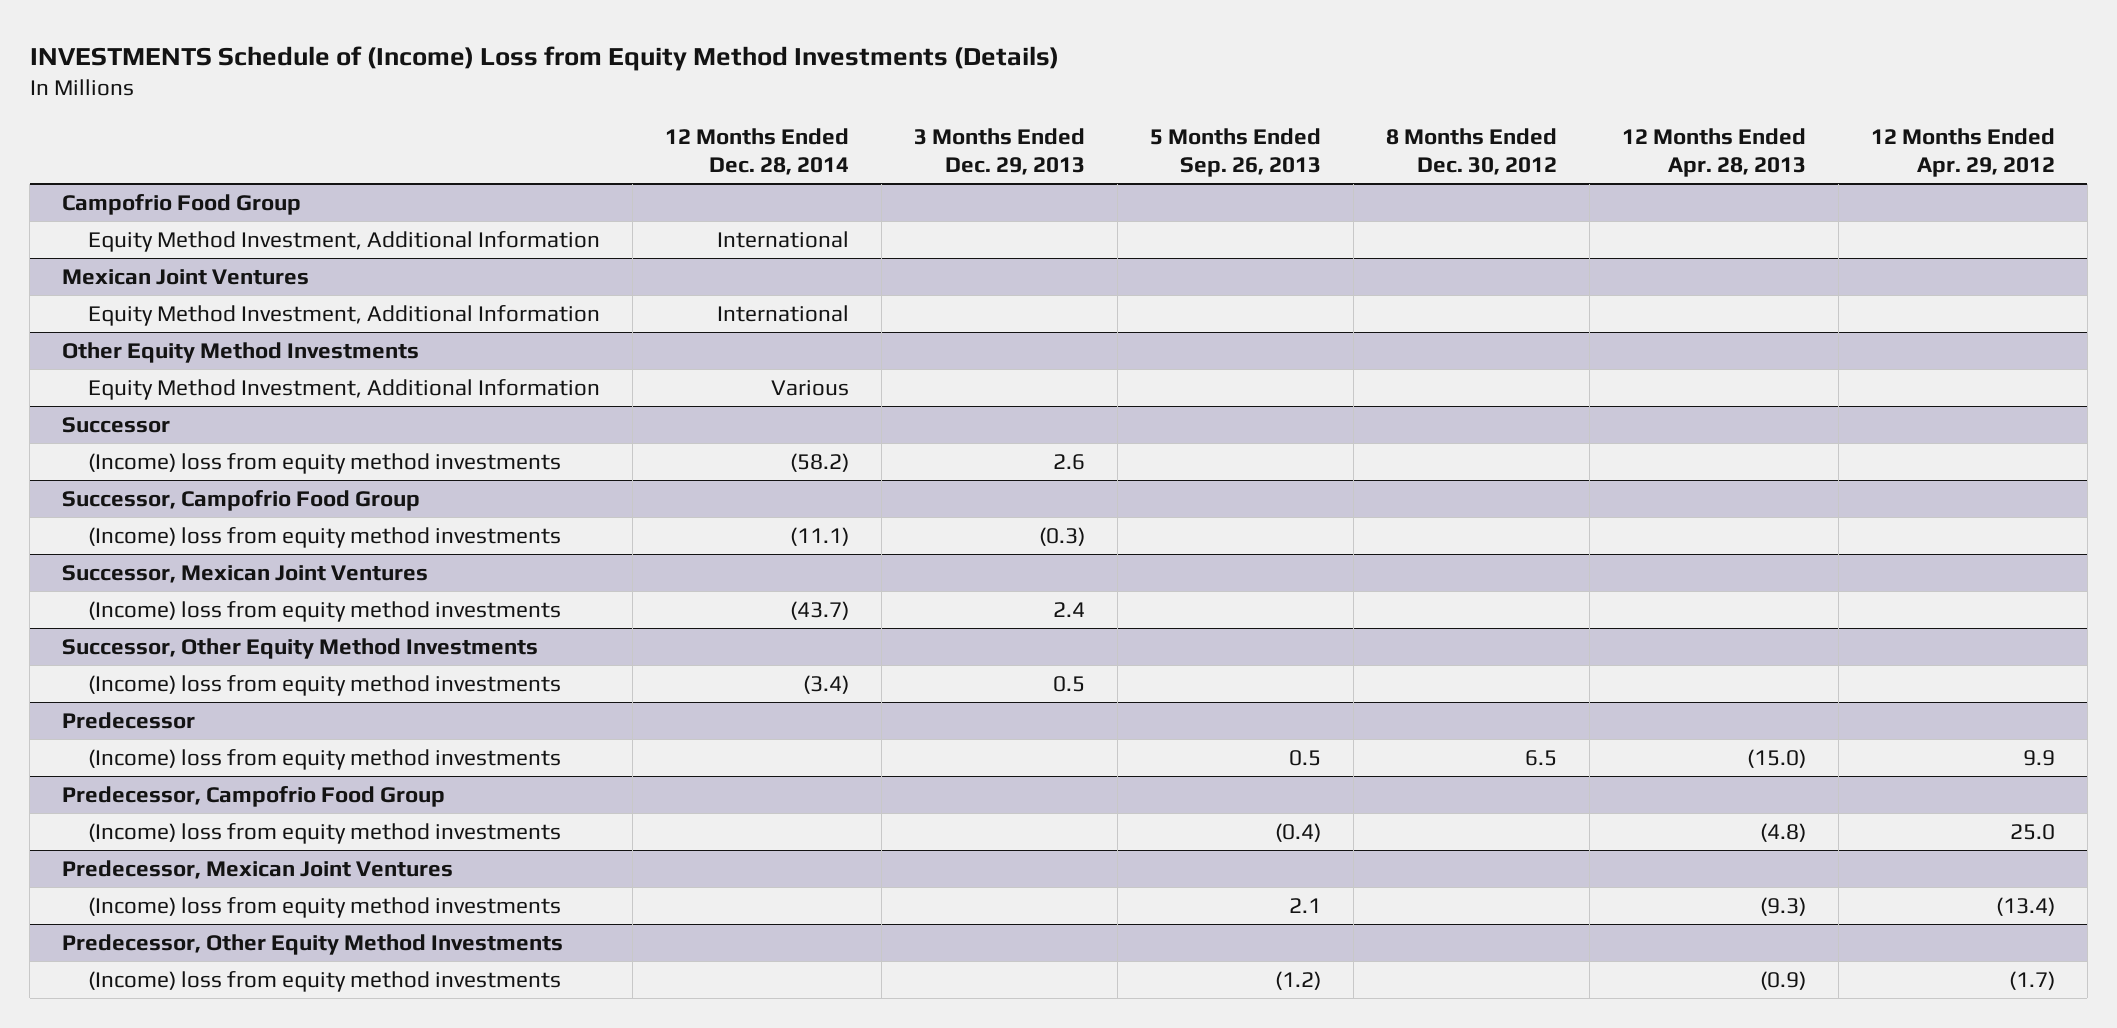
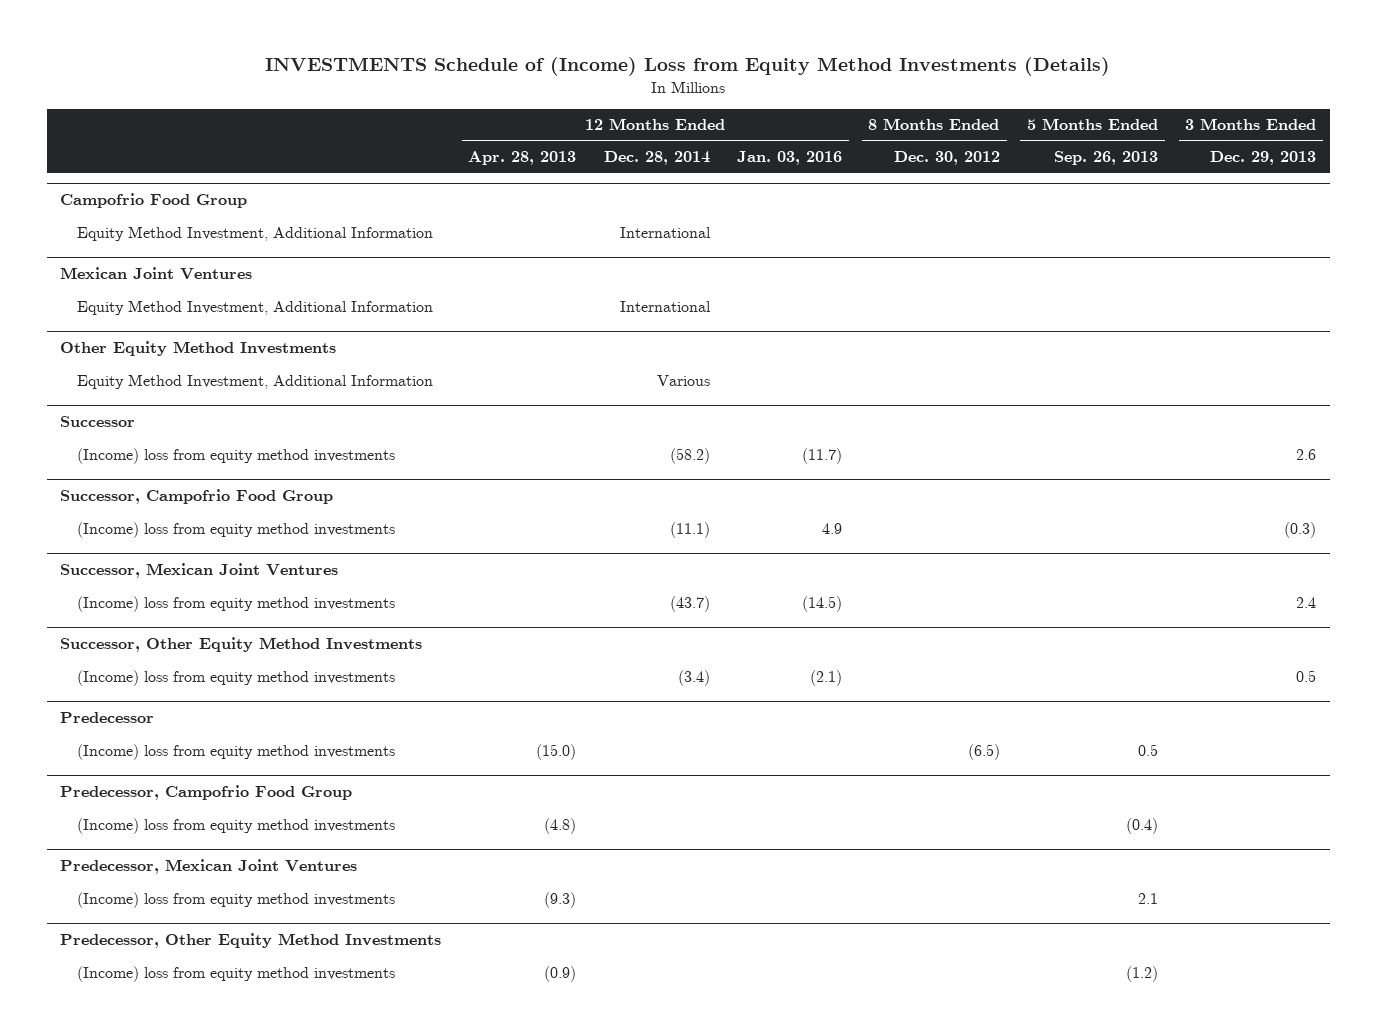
- | 12 Months Ended Dec. 28, 2014 | 3 Months Ended Dec. 29, 2013 | 5 Months Ended Sep. 26, 2013 | 8 Months Ended Dec. 30, 2012 | 12 Months Ended Apr. 28, 2013 | 12 Months Ended Apr. 29, 2012
+ | 12 Months Ended Apr. 28, 2013 | 12 Months Ended Dec. 28, 2014 | 12 Months Ended Jan. 03, 2016 | 8 Months Ended Dec. 30, 2012 | 5 Months Ended Sep. 26, 2013 | 3 Months Ended Dec. 29, 2013
@ Predecessor
- (Income) loss from equity method investments | | | 0.5 | 6.5 | (15.0) | 9.9
+ (Income) loss from equity method investments | (15.0) | | | (6.5) | 0.5 |

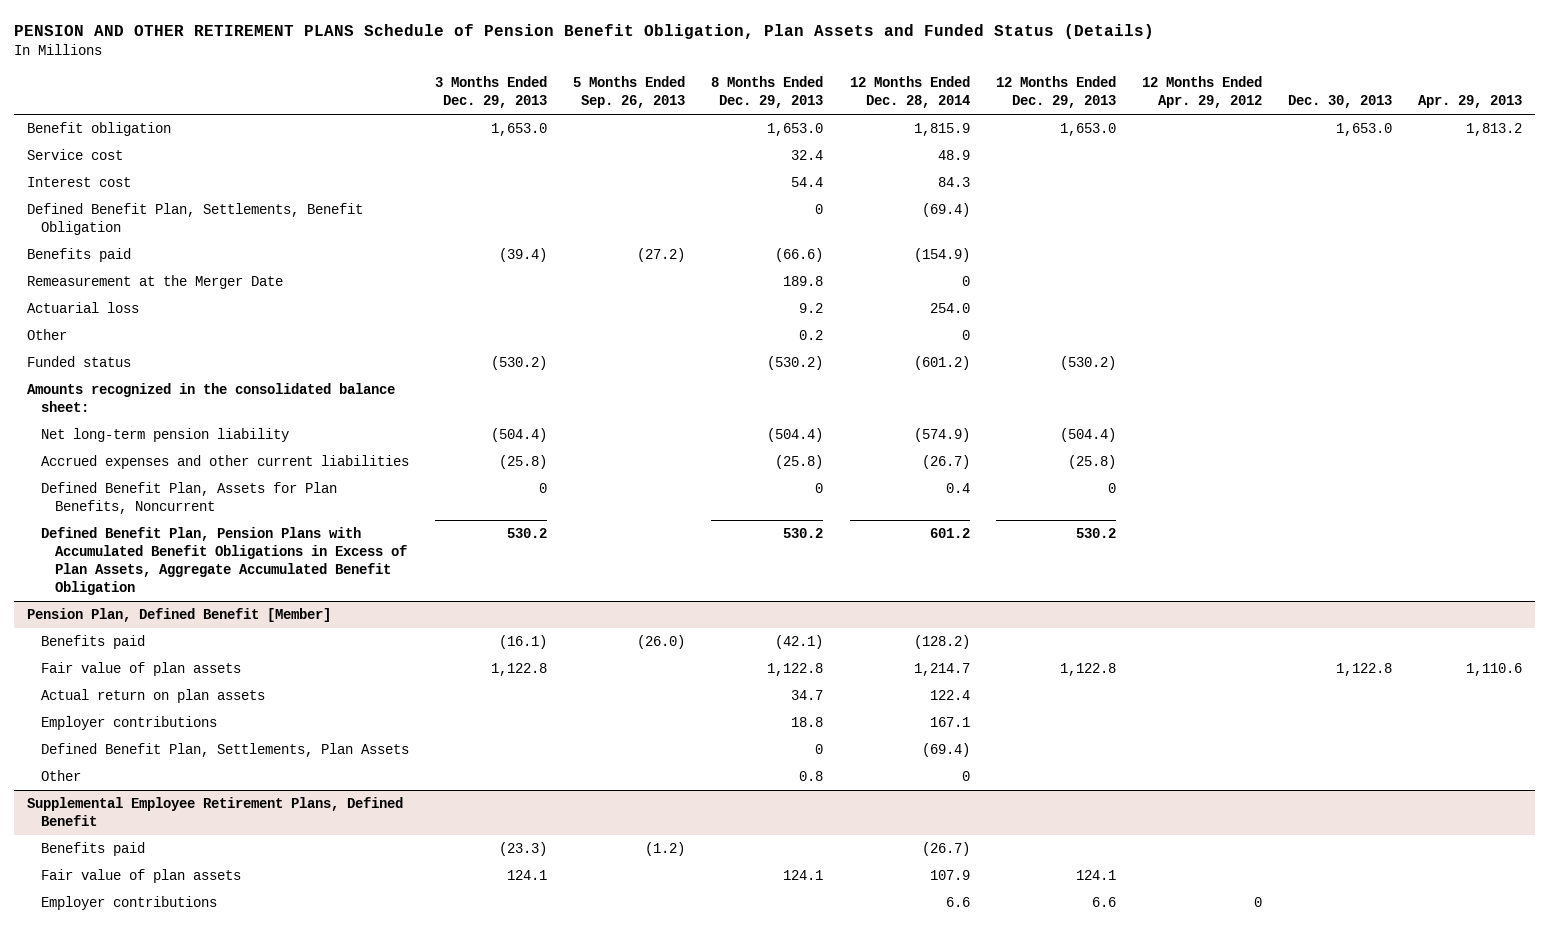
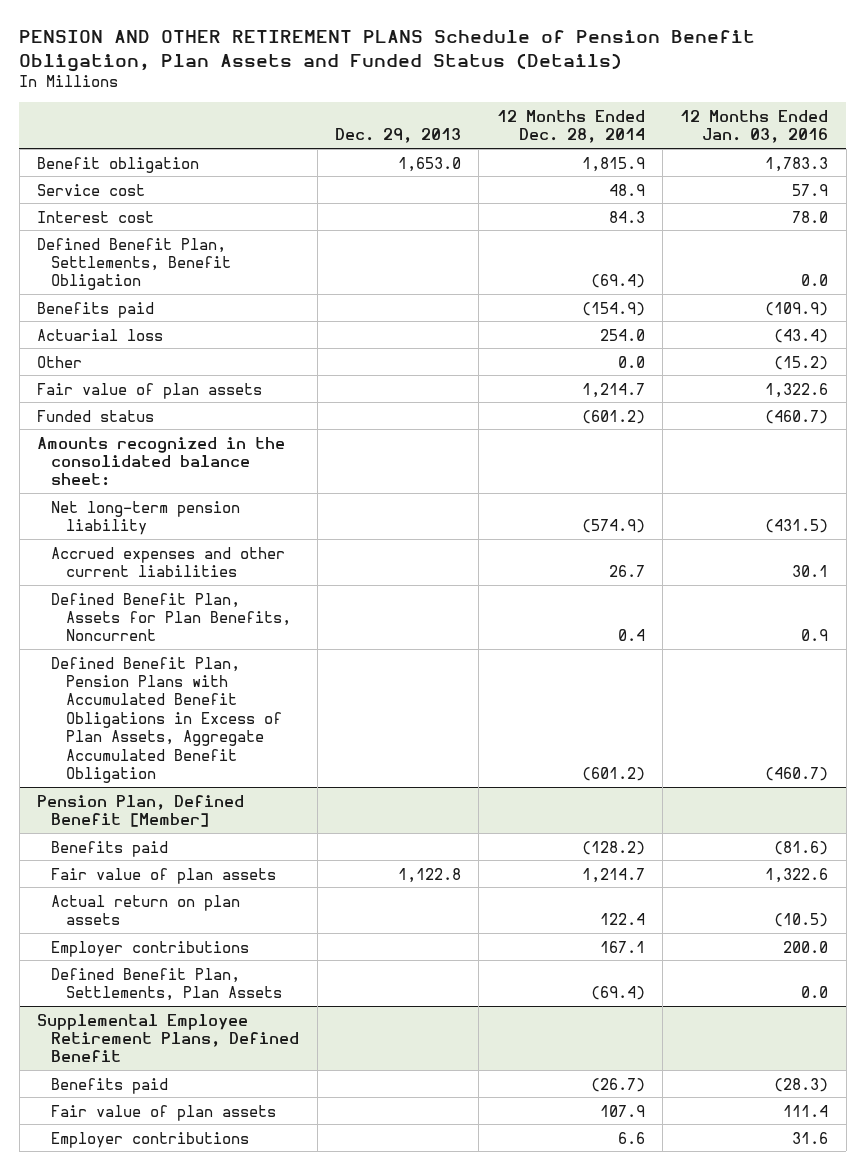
- | 3 Months Ended Dec. 29, 2013 | 5 Months Ended Sep. 26, 2013 | 8 Months Ended Dec. 29, 2013 | 12 Months Ended Dec. 28, 2014 | 12 Months Ended Dec. 29, 2013 | 12 Months Ended Apr. 29, 2012 | Dec. 30, 2013 | Apr. 29, 2013
+ | Dec. 29, 2013 | 12 Months Ended Dec. 28, 2014 | 12 Months Ended Jan. 03, 2016
- Remeasurement at the Merger Date | | | 189.8 | 0 | | | |
- Other | | | 0.2 | 0 | | | |
+ Other | | 0.0 | (15.2)
+ Fair value of plan assets | | 1,214.7 | 1,322.6
- Accrued expenses and other current liabilities | (25.8) | | (25.8) | (26.7) | (25.8) | | |
+ Accrued expenses and other current liabilities | | 26.7 | 30.1
- Defined Benefit Plan, Pension Plans with Accumulated Benefit Obligations in Excess of Plan Assets, Aggregate Accumulated Benefit Obligation | 530.2 | | 530.2 | 601.2 | 530.2 | | |
+ Defined Benefit Plan, Pension Plans with Accumulated Benefit Obligations in Excess of Plan Assets, Aggregate Accumulated Benefit Obligation | | (601.2) | (460.7)
@ Pension Plan, Defined Benefit [Member]
- Other | | | 0.8 | 0 | | | |

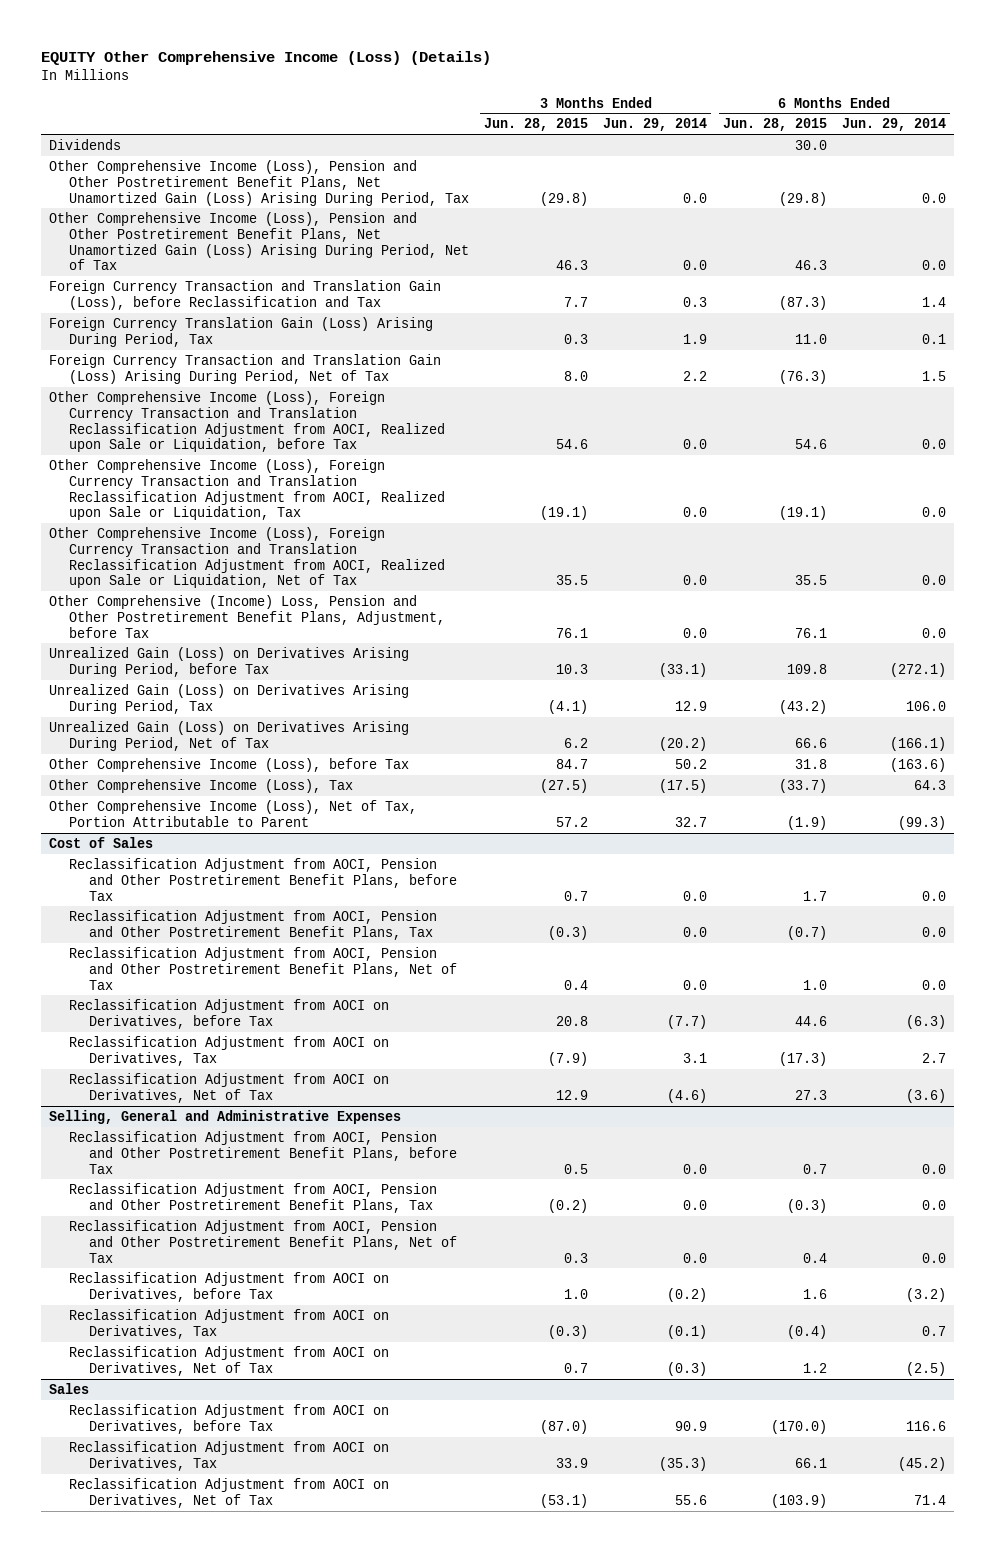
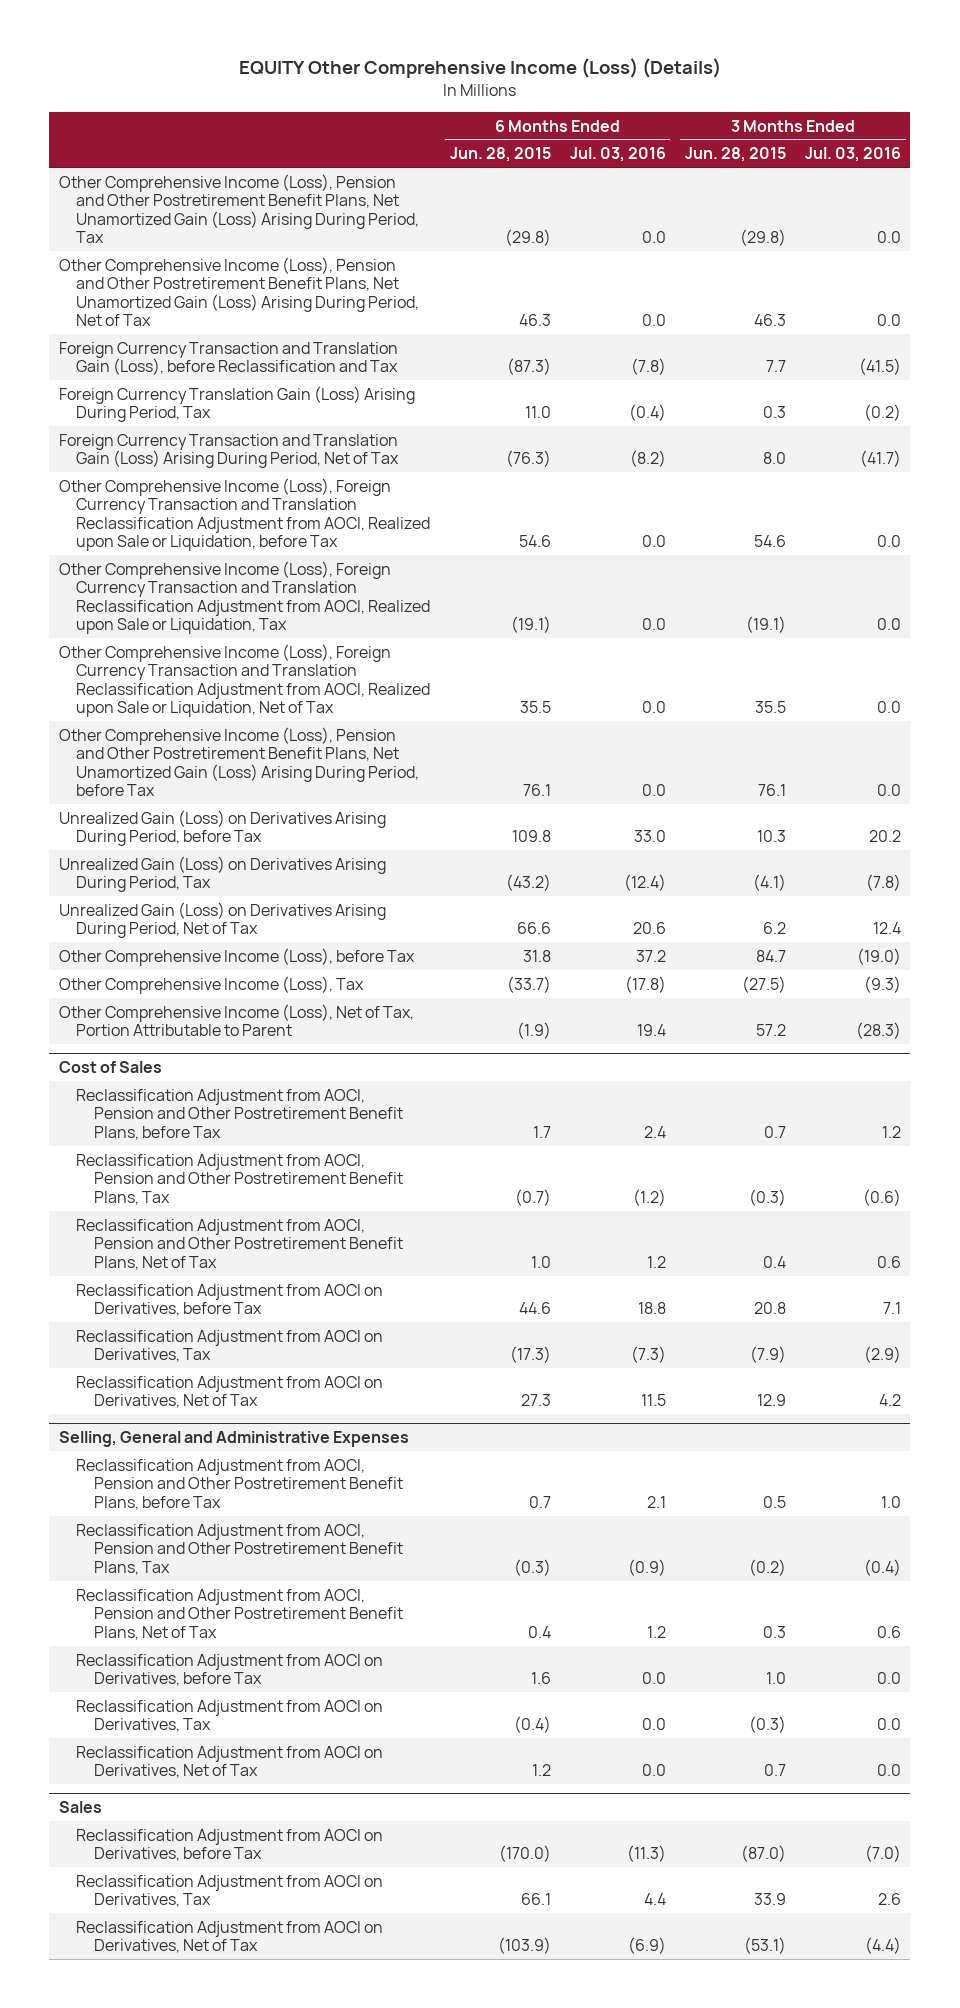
- | 3 Months Ended Jun. 28, 2015 | 3 Months Ended Jun. 29, 2014 | 6 Months Ended Jun. 28, 2015 | 6 Months Ended Jun. 29, 2014
+ | 6 Months Ended Jun. 28, 2015 | 6 Months Ended Jul. 03, 2016 | 3 Months Ended Jun. 28, 2015 | 3 Months Ended Jul. 03, 2016
- Dividends | | | 30.0 |
- Other Comprehensive (Income) Loss, Pension and Other Postretirement Benefit Plans, Adjustment, before Tax | 76.1 | 0.0 | 76.1 | 0.0
+ Other Comprehensive Income (Loss), Pension and Other Postretirement Benefit Plans, Net Unamortized Gain (Loss) Arising During Period, before Tax | 76.1 | 0.0 | 76.1 | 0.0

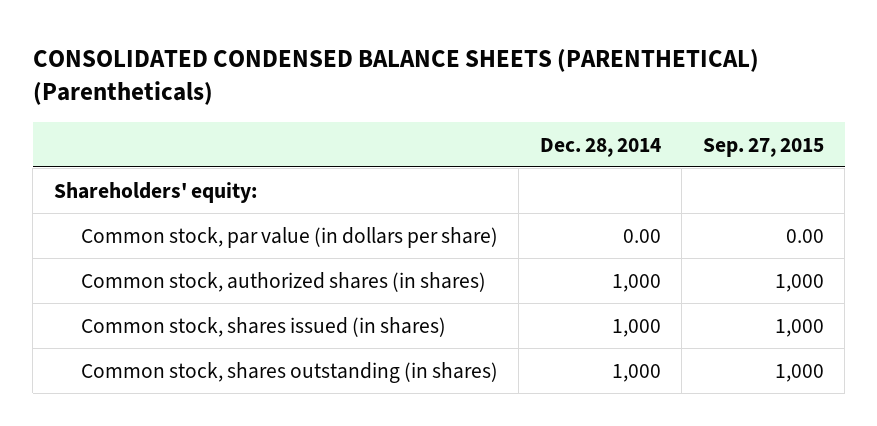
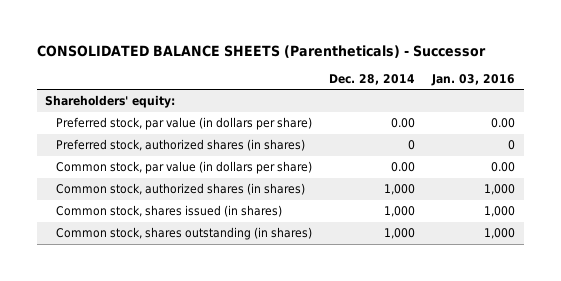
- CONSOLIDATED CONDENSED BALANCE SHEETS (PARENTHETICAL) (Parentheticals)
+ CONSOLIDATED BALANCE SHEETS (Parentheticals) - Successor
- | Dec. 28, 2014 | Sep. 27, 2015
+ | Dec. 28, 2014 | Jan. 03, 2016
+ Preferred stock, par value (in dollars per share) | 0.00 | 0.00
+ Preferred stock, authorized shares (in shares) | 0 | 0

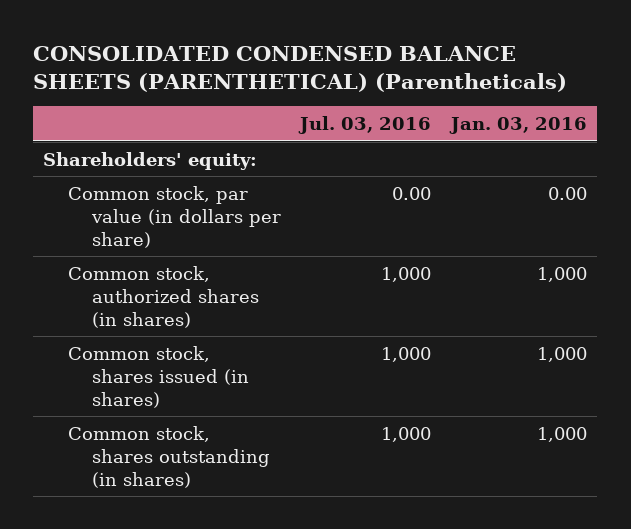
- CONSOLIDATED BALANCE SHEETS (Parentheticals) - Successor
+ CONSOLIDATED CONDENSED BALANCE SHEETS (PARENTHETICAL) (Parentheticals)
- | Dec. 28, 2014 | Jan. 03, 2016
+ | Jul. 03, 2016 | Jan. 03, 2016
- Preferred stock, par value (in dollars per share) | 0.00 | 0.00
- Preferred stock, authorized shares (in shares) | 0 | 0

